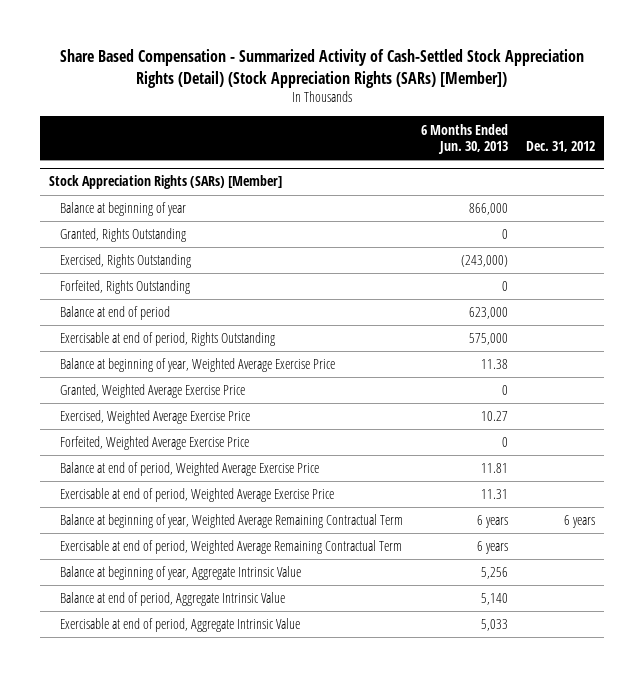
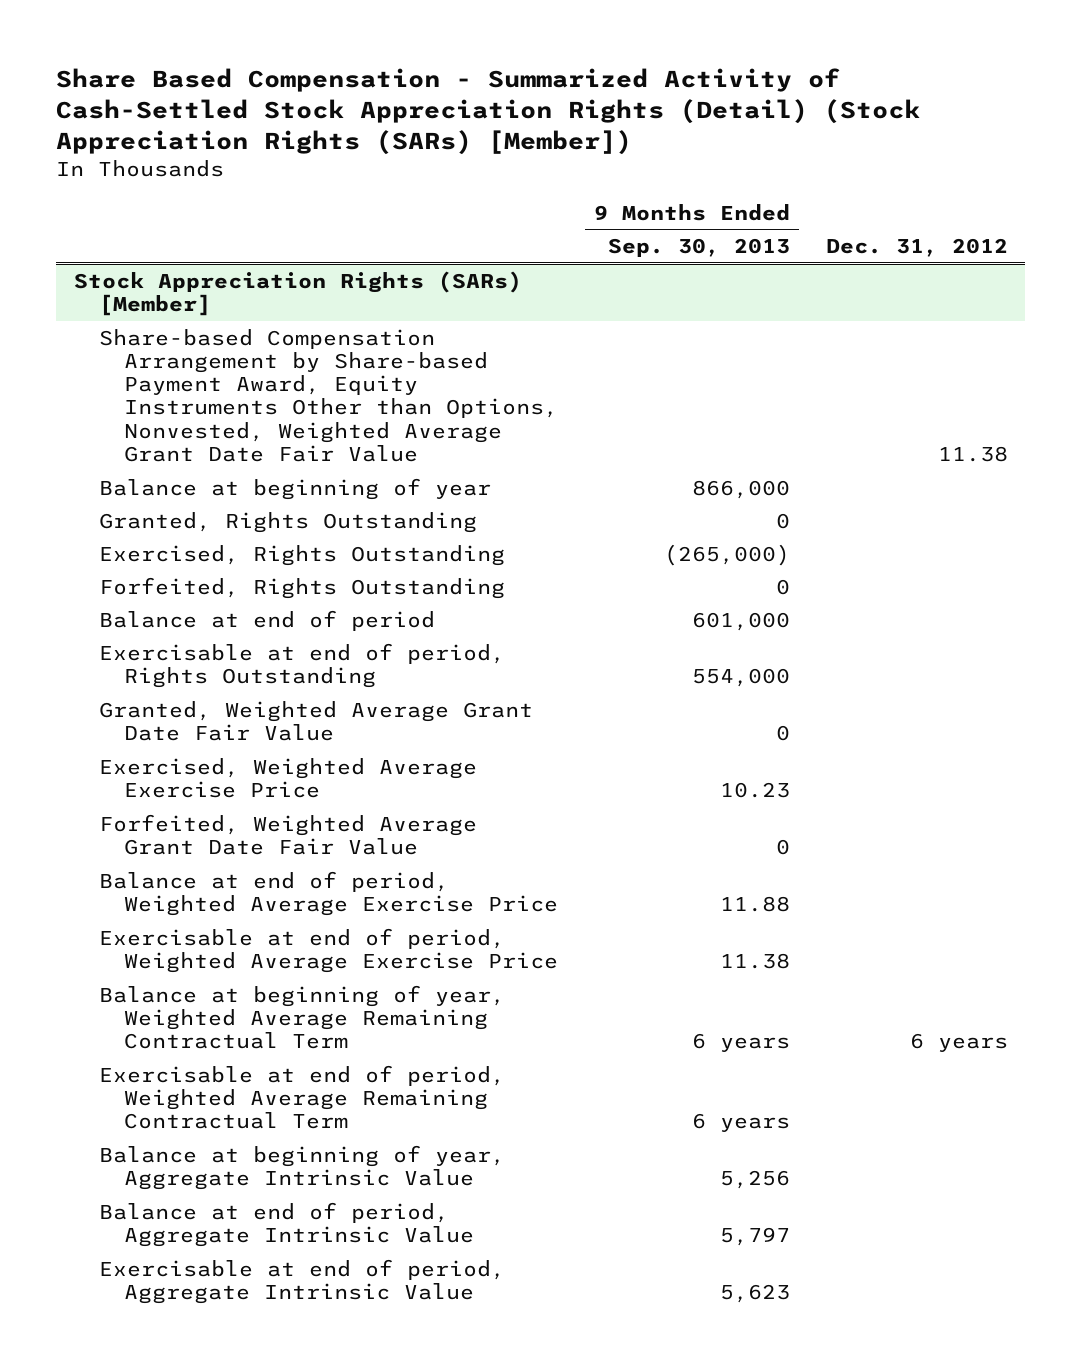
- | 6 Months Ended Jun. 30, 2013 | Dec. 31, 2012
+ | 9 Months Ended Sep. 30, 2013 | Dec. 31, 2012
@ Stock Appreciation Rights (SARs) [Member]
+ Share-based Compensation Arrangement by Share-based Payment Award, Equity Instruments Other than Options, Nonvested, Weighted Average Grant Date Fair Value | | 11.38
- Balance at beginning of year, Weighted Average Exercise Price | 11.38 |
- Granted, Weighted Average Exercise Price | 0 |
+ Granted, Weighted Average Grant Date Fair Value | 0 |
- Forfeited, Weighted Average Exercise Price | 0 |
+ Forfeited, Weighted Average Grant Date Fair Value | 0 |

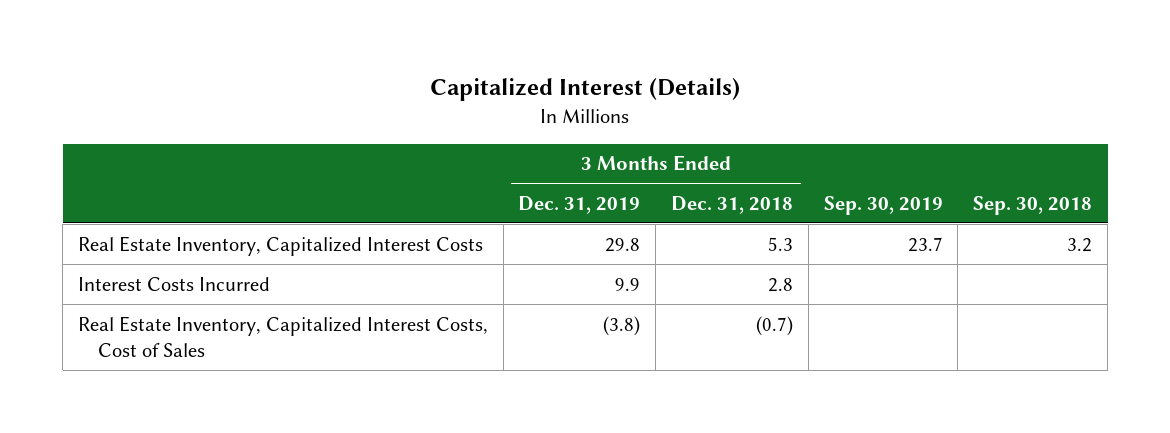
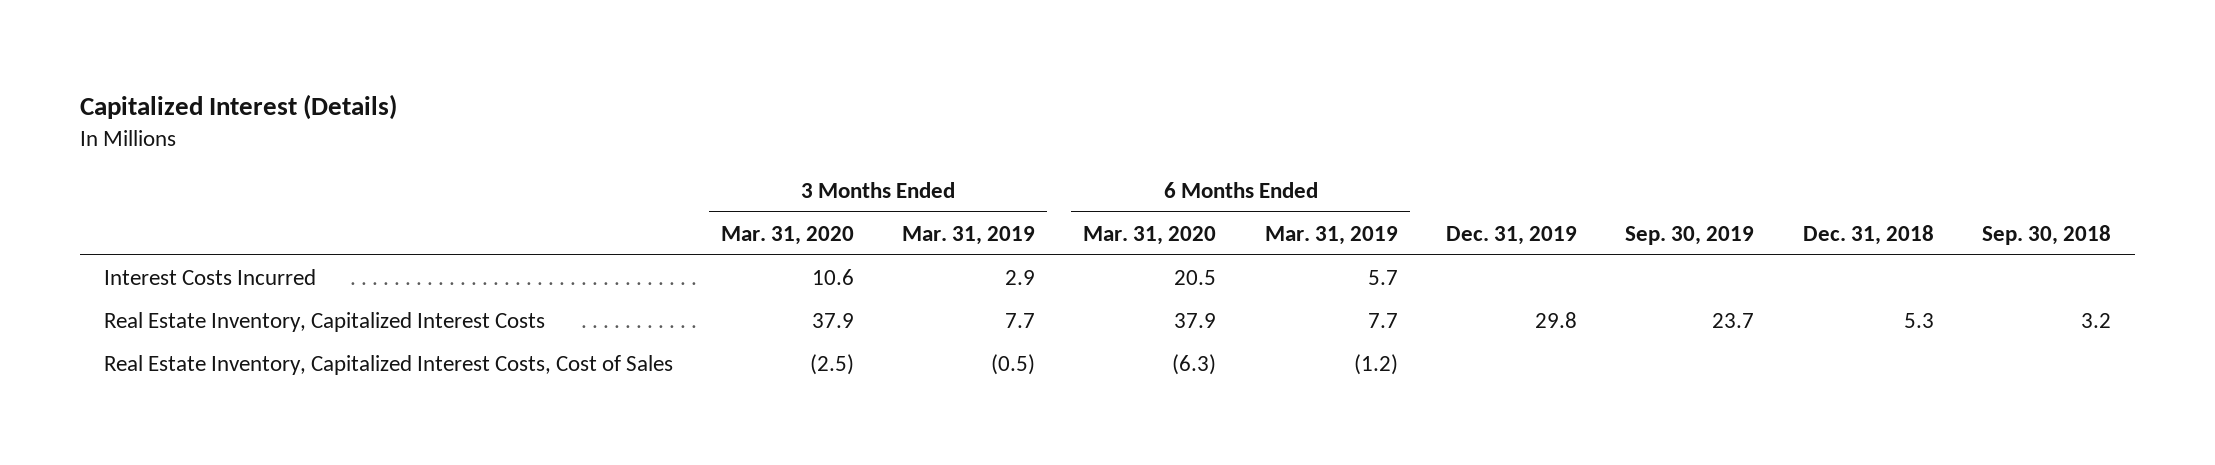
- | 3 Months Ended Dec. 31, 2019 | 3 Months Ended Dec. 31, 2018 | Sep. 30, 2019 | Sep. 30, 2018
+ | 3 Months Ended Mar. 31, 2020 | 3 Months Ended Mar. 31, 2019 | 6 Months Ended Mar. 31, 2020 | 6 Months Ended Mar. 31, 2019 | Dec. 31, 2019 | Sep. 30, 2019 | Dec. 31, 2018 | Sep. 30, 2018
moved down: Real Estate Inventory, Capitalized Interest Costs | 37.9 | 7.7 | 37.9 | 7.7 | 29.8 | 23.7 | 5.3 | 3.2

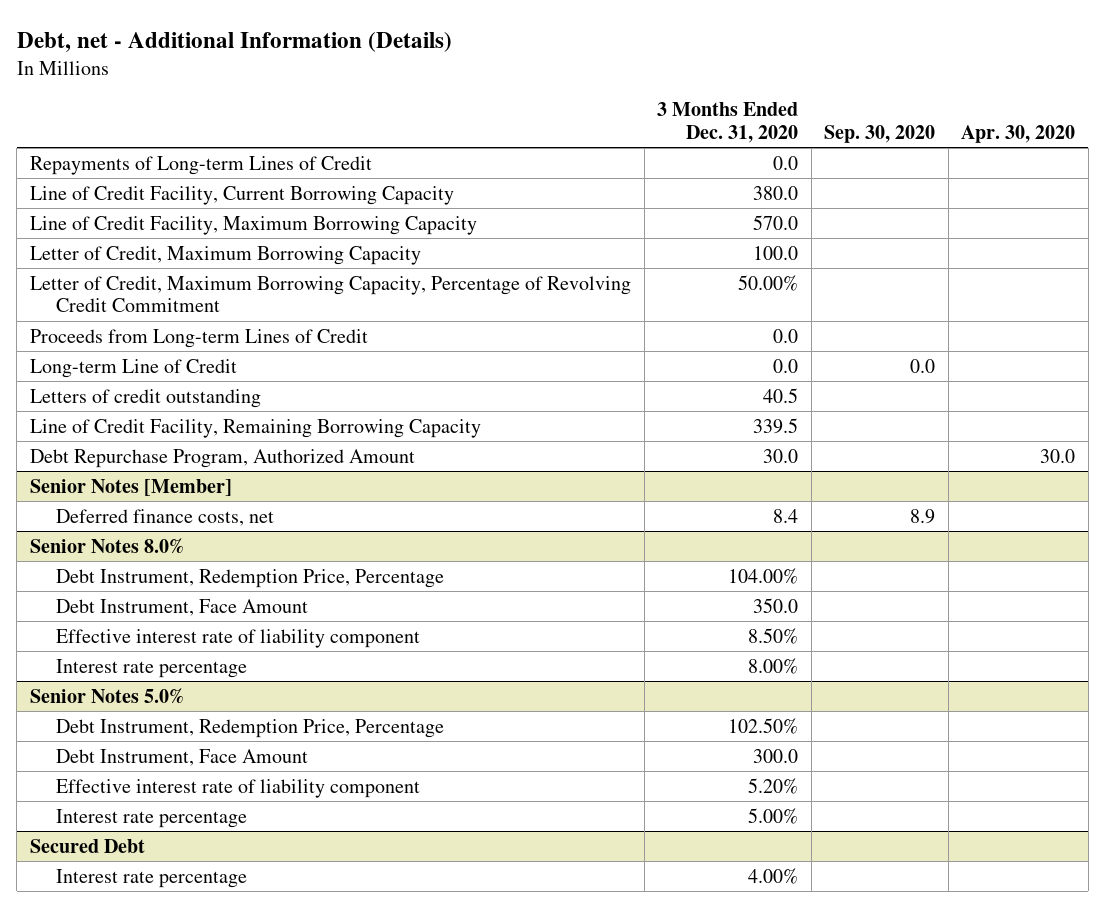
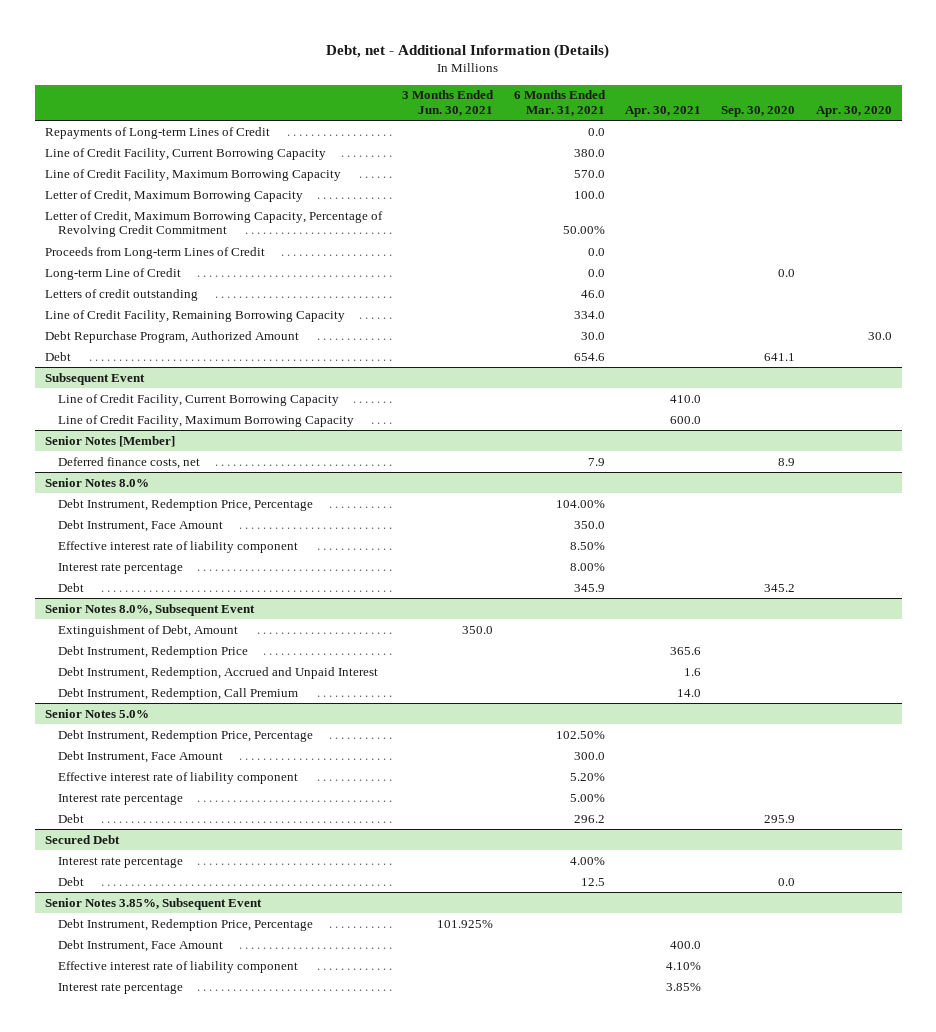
- | 3 Months Ended Dec. 31, 2020 | Sep. 30, 2020 | Apr. 30, 2020
+ | 3 Months Ended Jun. 30, 2021 | 6 Months Ended Mar. 31, 2021 | Apr. 30, 2021 | Sep. 30, 2020 | Apr. 30, 2020
+ Debt | | 654.6 | | 641.1 |
+ Subsequent Event
+ Line of Credit Facility, Current Borrowing Capacity | | | 410.0 | |
+ Line of Credit Facility, Maximum Borrowing Capacity | | | 600.0 | |
@ Senior Notes 8.0%
+ Debt | | 345.9 | | 345.2 |
+ Senior Notes 8.0%, Subsequent Event
+ Extinguishment of Debt, Amount | 350.0 | | | |
+ Debt Instrument, Redemption Price | | | 365.6 | |
+ Debt Instrument, Redemption, Accrued and Unpaid Interest | | | 1.6 | |
+ Debt Instrument, Redemption, Call Premium | | | 14.0 | |
@ Senior Notes 5.0%
+ Debt | | 296.2 | | 295.9 |
@ Secured Debt
+ Debt | | 12.5 | | 0.0 |
+ Senior Notes 3.85%, Subsequent Event
+ Debt Instrument, Redemption Price, Percentage | 101.925% | | | |
+ Debt Instrument, Face Amount | | | 400.0 | |
+ Effective interest rate of liability component | | | 4.10% | |
+ Interest rate percentage | | | 3.85% | |

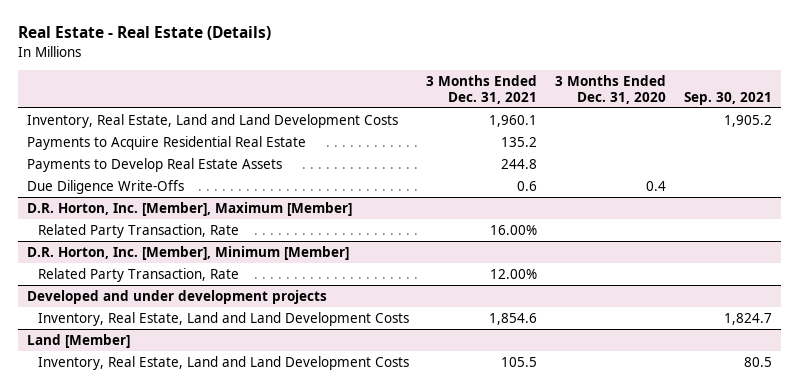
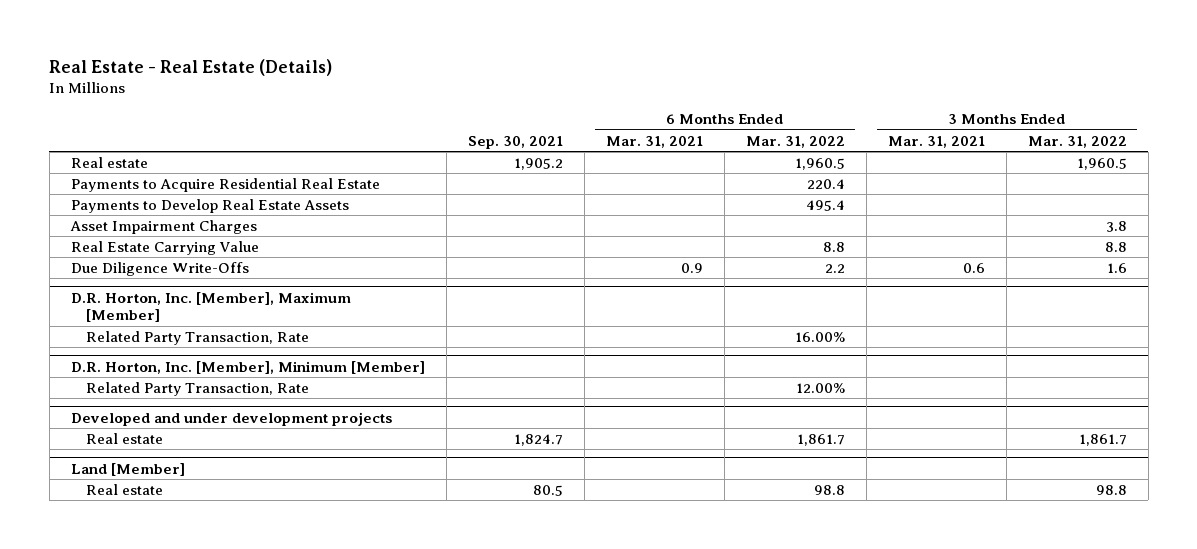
- | 3 Months Ended Dec. 31, 2021 | 3 Months Ended Dec. 31, 2020 | Sep. 30, 2021
+ | Sep. 30, 2021 | 6 Months Ended Mar. 31, 2021 | 6 Months Ended Mar. 31, 2022 | 3 Months Ended Mar. 31, 2021 | 3 Months Ended Mar. 31, 2022
- Inventory, Real Estate, Land and Land Development Costs | 1,960.1 | | 1,905.2
+ Real estate | 1,905.2 | | 1,960.5 | | 1,960.5
+ Asset Impairment Charges | | | | | 3.8
+ Real Estate Carrying Value | | | 8.8 | | 8.8
@ Developed and under development projects
- Inventory, Real Estate, Land and Land Development Costs | 1,854.6 | | 1,824.7
+ Real estate | 1,824.7 | | 1,861.7 | | 1,861.7
@ Land [Member]
- Inventory, Real Estate, Land and Land Development Costs | 105.5 | | 80.5
+ Real estate | 80.5 | | 98.8 | | 98.8

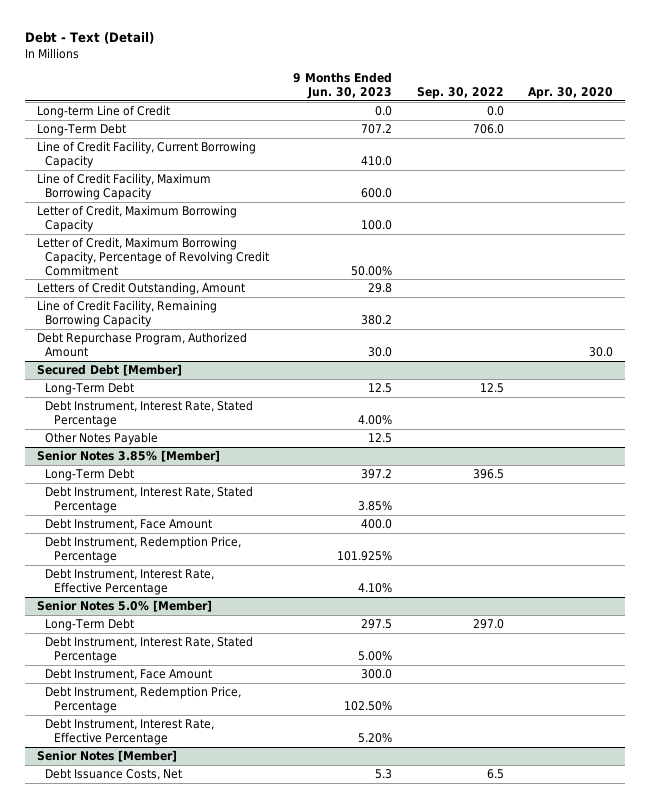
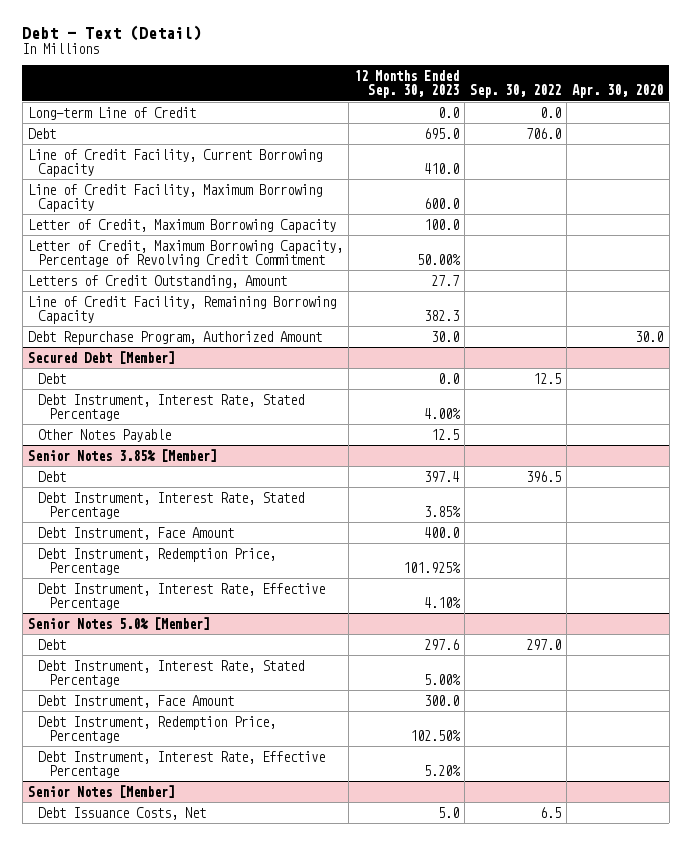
- | 9 Months Ended Jun. 30, 2023 | Sep. 30, 2022 | Apr. 30, 2020
+ | 12 Months Ended Sep. 30, 2023 | Sep. 30, 2022 | Apr. 30, 2020
- Long-Term Debt | 707.2 | 706.0 |
+ Debt | 695.0 | 706.0 |
@ Secured Debt [Member]
- Long-Term Debt | 12.5 | 12.5 |
+ Debt | 0.0 | 12.5 |
@ Senior Notes 3.85% [Member]
- Long-Term Debt | 397.2 | 396.5 |
+ Debt | 397.4 | 396.5 |
@ Senior Notes 5.0% [Member]
- Long-Term Debt | 297.5 | 297.0 |
+ Debt | 297.6 | 297.0 |

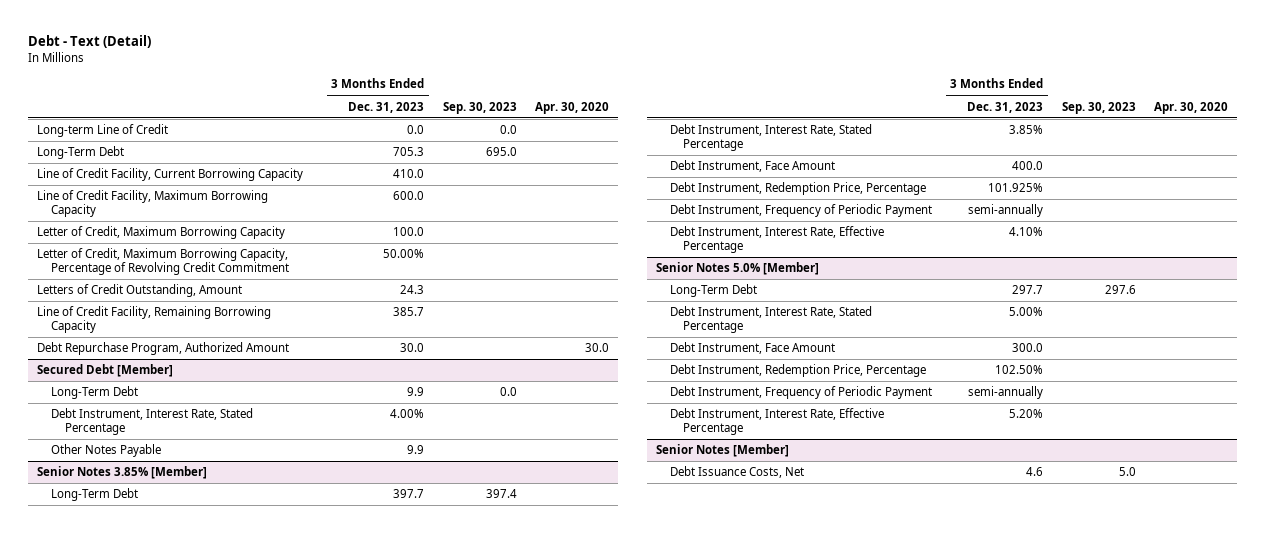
- | 12 Months Ended Sep. 30, 2023 | Sep. 30, 2022 | Apr. 30, 2020
+ | 3 Months Ended Dec. 31, 2023 | Sep. 30, 2023 | Apr. 30, 2020
- Debt | 695.0 | 706.0 |
+ Long-Term Debt | 705.3 | 695.0 |
@ Secured Debt [Member]
- Debt | 0.0 | 12.5 |
+ Long-Term Debt | 9.9 | 0.0 |
@ Senior Notes 3.85% [Member]
- Debt | 397.4 | 396.5 |
+ Long-Term Debt | 397.7 | 397.4 |
+ Debt Instrument, Frequency of Periodic Payment | semi-annually | |
@ Senior Notes 5.0% [Member]
- Debt | 297.6 | 297.0 |
+ Long-Term Debt | 297.7 | 297.6 |
+ Debt Instrument, Frequency of Periodic Payment | semi-annually | |

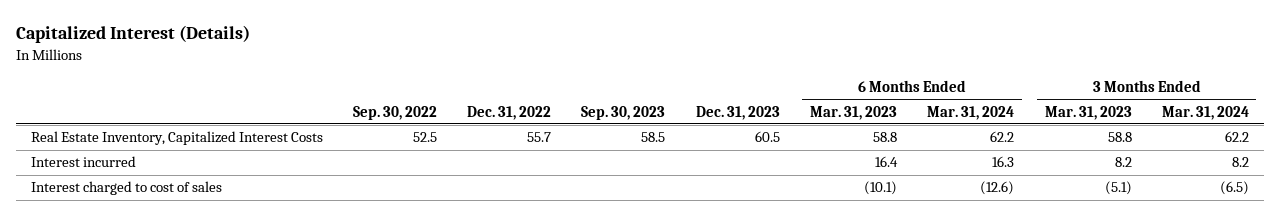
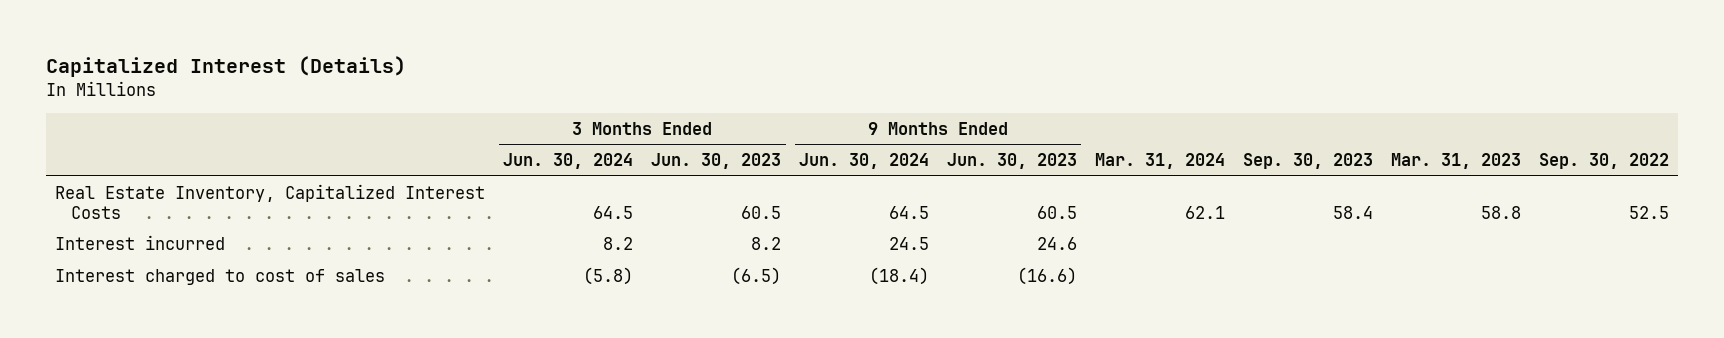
- | Sep. 30, 2022 | Dec. 31, 2022 | Sep. 30, 2023 | Dec. 31, 2023 | 6 Months Ended Mar. 31, 2023 | 6 Months Ended Mar. 31, 2024 | 3 Months Ended Mar. 31, 2023 | 3 Months Ended Mar. 31, 2024
+ | 3 Months Ended Jun. 30, 2024 | 3 Months Ended Jun. 30, 2023 | 9 Months Ended Jun. 30, 2024 | 9 Months Ended Jun. 30, 2023 | Mar. 31, 2024 | Sep. 30, 2023 | Mar. 31, 2023 | Sep. 30, 2022
- Real Estate Inventory, Capitalized Interest Costs | 52.5 | 55.7 | 58.5 | 60.5 | 58.8 | 62.2 | 58.8 | 62.2
+ Real Estate Inventory, Capitalized Interest Costs | 64.5 | 60.5 | 64.5 | 60.5 | 62.1 | 58.4 | 58.8 | 52.5

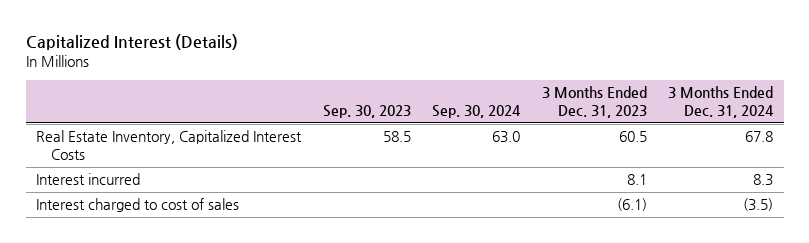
- | 3 Months Ended Jun. 30, 2024 | 3 Months Ended Jun. 30, 2023 | 9 Months Ended Jun. 30, 2024 | 9 Months Ended Jun. 30, 2023 | Mar. 31, 2024 | Sep. 30, 2023 | Mar. 31, 2023 | Sep. 30, 2022
+ | Sep. 30, 2023 | Sep. 30, 2024 | 3 Months Ended Dec. 31, 2023 | 3 Months Ended Dec. 31, 2024
- Real Estate Inventory, Capitalized Interest Costs | 64.5 | 60.5 | 64.5 | 60.5 | 62.1 | 58.4 | 58.8 | 52.5
+ Real Estate Inventory, Capitalized Interest Costs | 58.5 | 63.0 | 60.5 | 67.8

